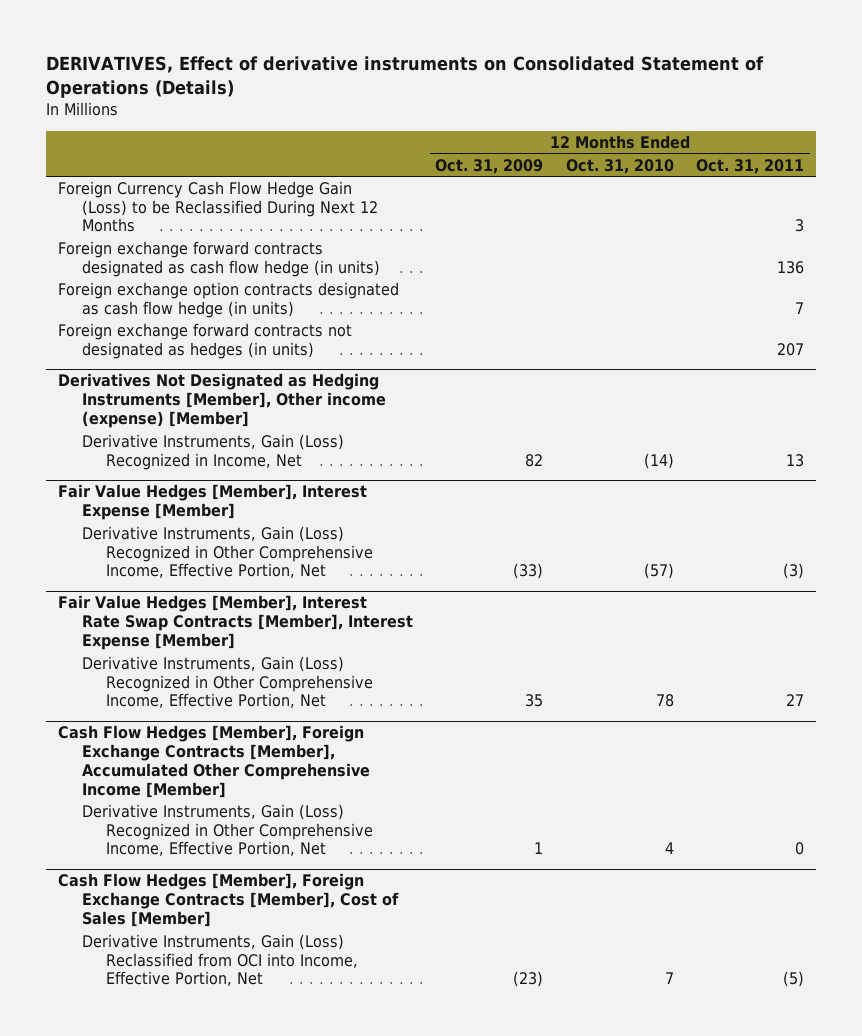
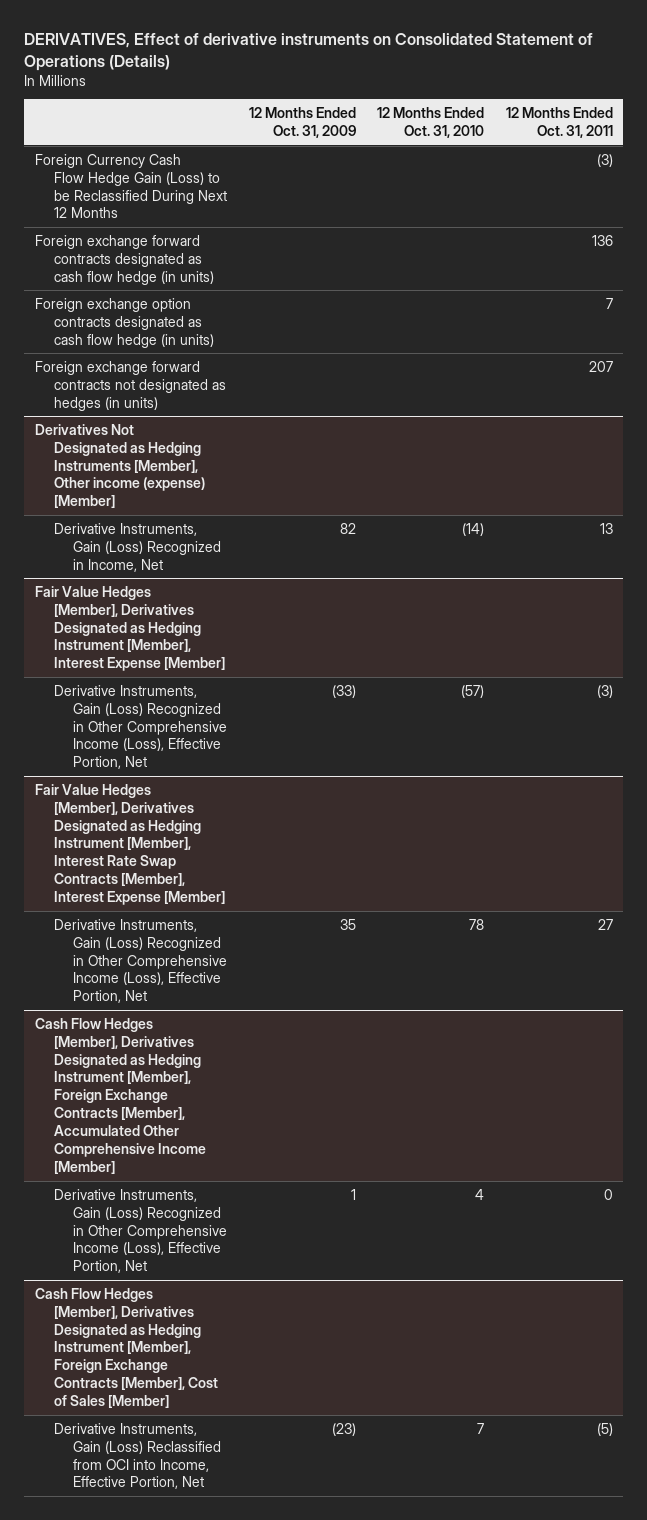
- Foreign Currency Cash Flow Hedge Gain (Loss) to be Reclassified During Next 12 Months | | | 3
+ Foreign Currency Cash Flow Hedge Gain (Loss) to be Reclassified During Next 12 Months | | | (3)
- Fair Value Hedges [Member], Interest Expense [Member]
- Derivative Instruments, Gain (Loss) Recognized in Other Comprehensive Income, Effective Portion, Net | (33) | (57) | (3)
- Fair Value Hedges [Member], Interest Rate Swap Contracts [Member], Interest Expense [Member]
- Derivative Instruments, Gain (Loss) Recognized in Other Comprehensive Income, Effective Portion, Net | 35 | 78 | 27
- Cash Flow Hedges [Member], Foreign Exchange Contracts [Member], Accumulated Other Comprehensive Income [Member]
- Derivative Instruments, Gain (Loss) Recognized in Other Comprehensive Income, Effective Portion, Net | 1 | 4 | 0
- Cash Flow Hedges [Member], Foreign Exchange Contracts [Member], Cost of Sales [Member]
+ Fair Value Hedges [Member], Derivatives Designated as Hedging Instrument [Member], Interest Expense [Member]
+ Derivative Instruments, Gain (Loss) Recognized in Other Comprehensive Income (Loss), Effective Portion, Net | (33) | (57) | (3)
+ Fair Value Hedges [Member], Derivatives Designated as Hedging Instrument [Member], Interest Rate Swap Contracts [Member], Interest Expense [Member]
+ Derivative Instruments, Gain (Loss) Recognized in Other Comprehensive Income (Loss), Effective Portion, Net | 35 | 78 | 27
+ Cash Flow Hedges [Member], Derivatives Designated as Hedging Instrument [Member], Foreign Exchange Contracts [Member], Accumulated Other Comprehensive Income [Member]
+ Derivative Instruments, Gain (Loss) Recognized in Other Comprehensive Income (Loss), Effective Portion, Net | 1 | 4 | 0
+ Cash Flow Hedges [Member], Derivatives Designated as Hedging Instrument [Member], Foreign Exchange Contracts [Member], Cost of Sales [Member]

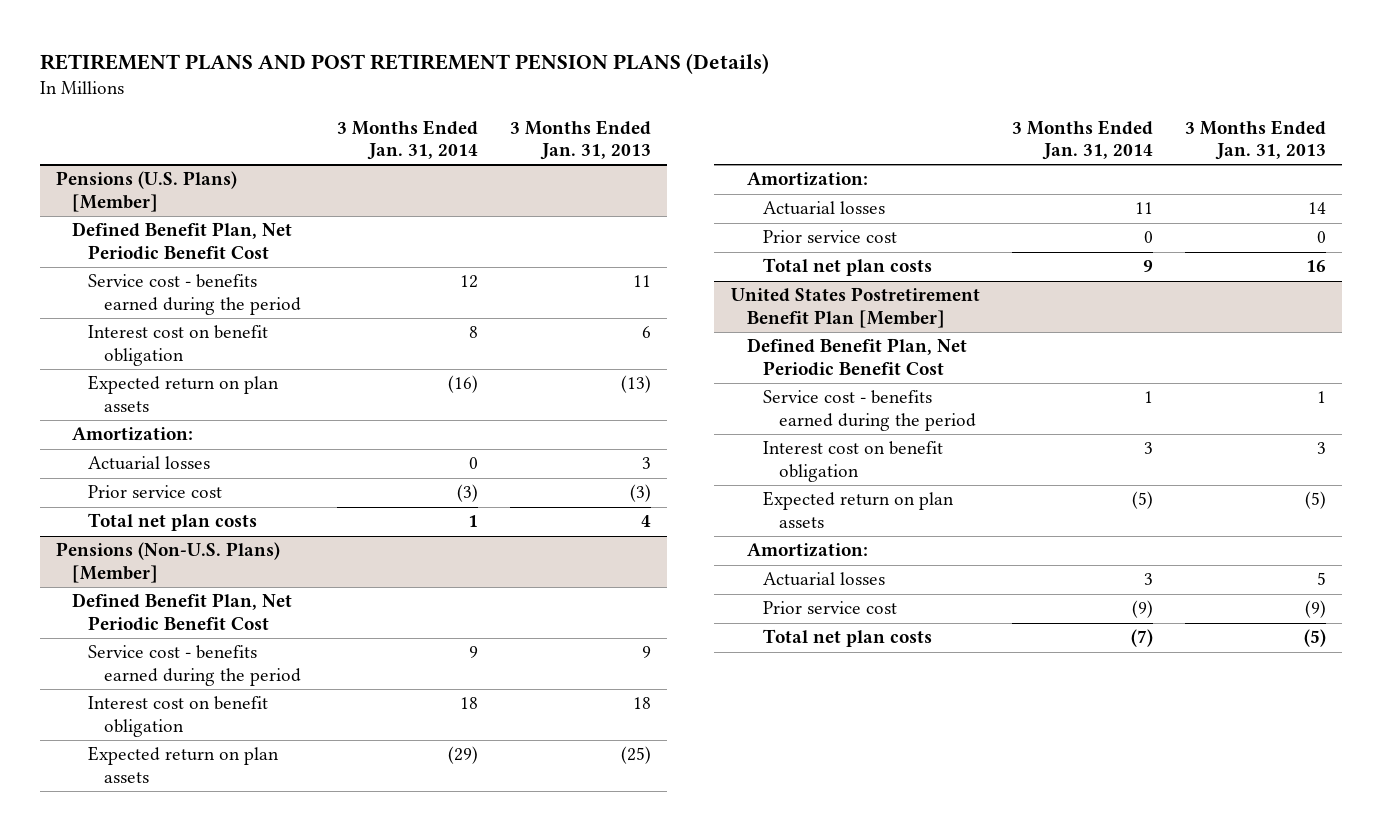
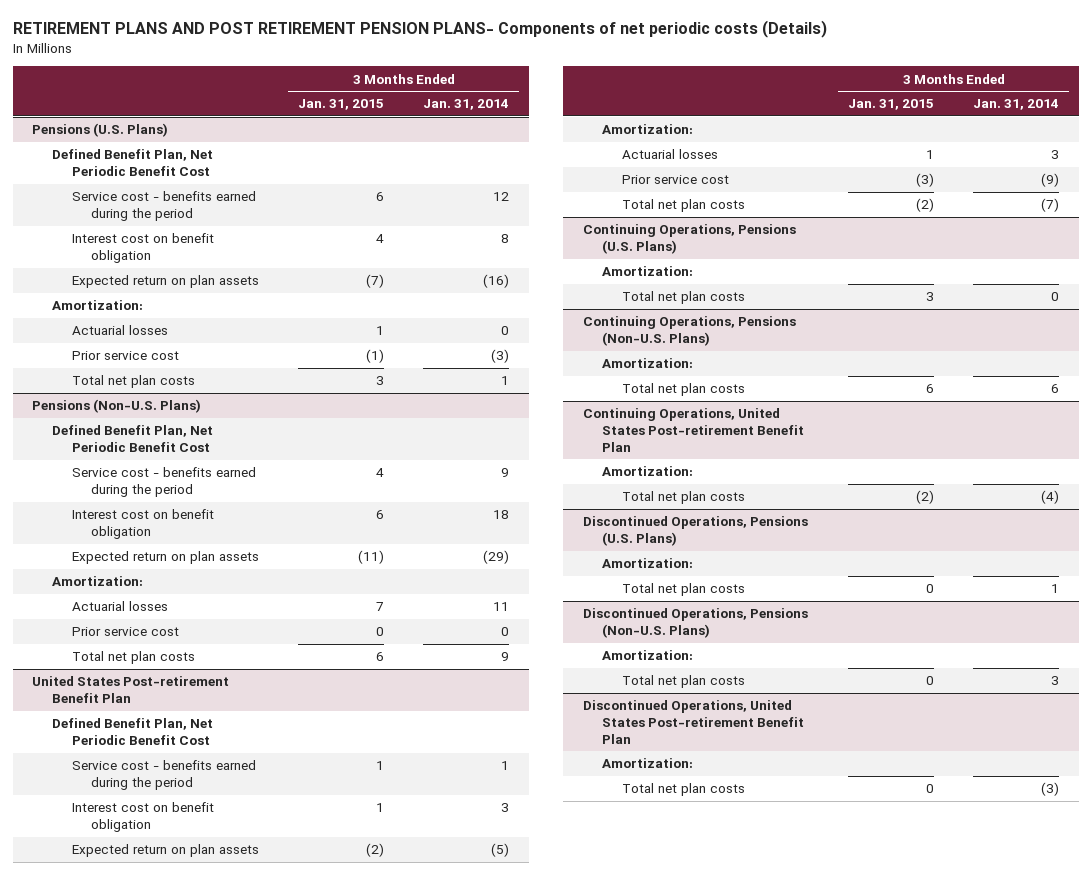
- RETIREMENT PLANS AND POST RETIREMENT PENSION PLANS (Details)
+ RETIREMENT PLANS AND POST RETIREMENT PENSION PLANS- Components of net periodic costs (Details)
- | 3 Months Ended Jan. 31, 2014 | 3 Months Ended Jan. 31, 2013
+ | 3 Months Ended Jan. 31, 2015 | 3 Months Ended Jan. 31, 2014
- Pensions (U.S. Plans) [Member]
+ Pensions (U.S. Plans)
- Pensions (Non-U.S. Plans) [Member]
+ Pensions (Non-U.S. Plans)
- United States Postretirement Benefit Plan [Member]
+ United States Post-retirement Benefit Plan
+ Continuing Operations, Pensions (U.S. Plans)
+ Amortization:
+ Total net plan costs | 3 | 0
+ Continuing Operations, Pensions (Non-U.S. Plans)
+ Amortization:
+ Total net plan costs | 6 | 6
+ Continuing Operations, United States Post-retirement Benefit Plan
+ Amortization:
+ Total net plan costs | (2) | (4)
+ Discontinued Operations, Pensions (U.S. Plans)
+ Amortization:
+ Total net plan costs | 0 | 1
+ Discontinued Operations, Pensions (Non-U.S. Plans)
+ Amortization:
+ Total net plan costs | 0 | 3
+ Discontinued Operations, United States Post-retirement Benefit Plan
+ Amortization:
+ Total net plan costs | 0 | (3)

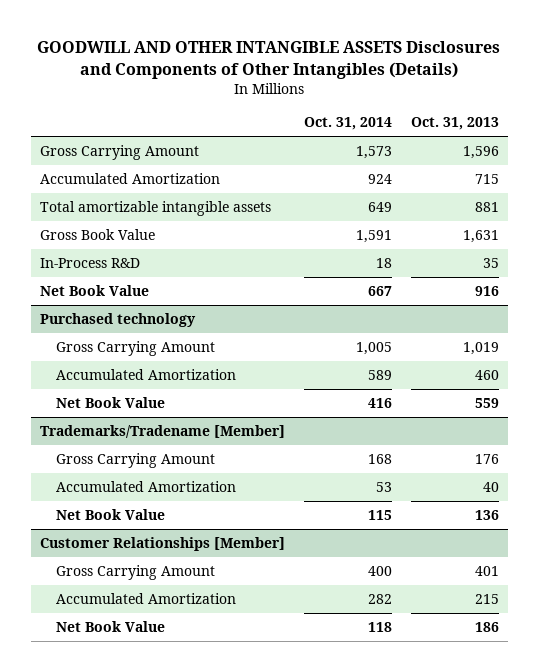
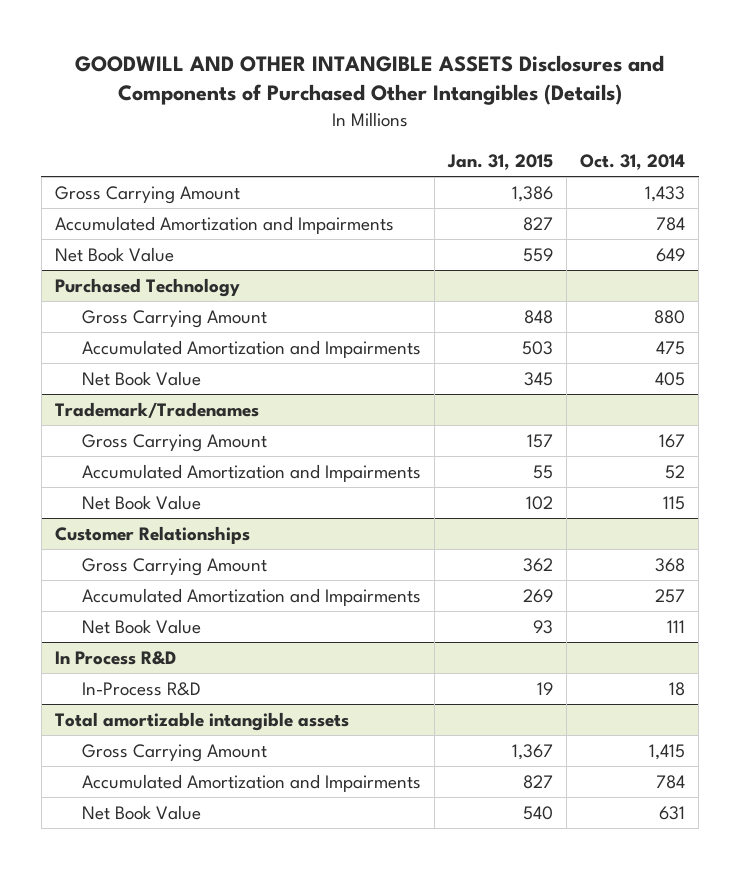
- GOODWILL AND OTHER INTANGIBLE ASSETS Disclosures and Components of Other Intangibles (Details)
+ GOODWILL AND OTHER INTANGIBLE ASSETS Disclosures and Components of Purchased Other Intangibles (Details)
- | Oct. 31, 2014 | Oct. 31, 2013
+ | Jan. 31, 2015 | Oct. 31, 2014
- Gross Carrying Amount | 1,573 | 1,596
- Accumulated Amortization | 924 | 715
- Total amortizable intangible assets | 649 | 881
- Gross Book Value | 1,591 | 1,631
- In-Process R&D | 18 | 35
- Net Book Value | 667 | 916
- Purchased technology
- Gross Carrying Amount | 1,005 | 1,019
- Accumulated Amortization | 589 | 460
- Net Book Value | 416 | 559
- Trademarks/Tradename [Member]
- Gross Carrying Amount | 168 | 176
- Accumulated Amortization | 53 | 40
+ Gross Carrying Amount | 1,386 | 1,433
+ Accumulated Amortization and Impairments | 827 | 784
+ Net Book Value | 559 | 649
+ Purchased Technology
+ Gross Carrying Amount | 848 | 880
+ Accumulated Amortization and Impairments | 503 | 475
+ Net Book Value | 345 | 405
+ Trademark/Tradenames
+ Gross Carrying Amount | 157 | 167
+ Accumulated Amortization and Impairments | 55 | 52
- Customer Relationships [Member]
- Gross Carrying Amount | 400 | 401
- Accumulated Amortization | 282 | 215
- Net Book Value | 118 | 186
+ Customer Relationships
+ Gross Carrying Amount | 362 | 368
+ Accumulated Amortization and Impairments | 269 | 257
+ Net Book Value | 93 | 111
+ In Process R&D
+ In-Process R&D | 19 | 18
+ Total amortizable intangible assets
+ Gross Carrying Amount | 1,367 | 1,415
+ Accumulated Amortization and Impairments | 827 | 784
+ Net Book Value | 540 | 631

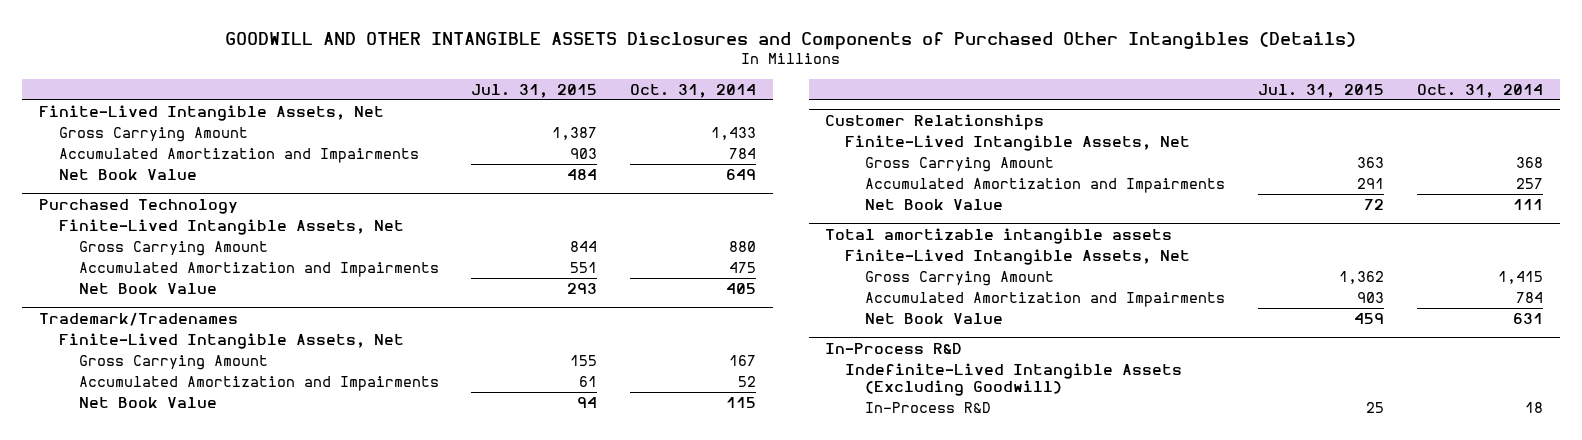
- | Jan. 31, 2015 | Oct. 31, 2014
+ | Jul. 31, 2015 | Oct. 31, 2014
+ Finite-Lived Intangible Assets, Net
@ Purchased Technology
+ Finite-Lived Intangible Assets, Net
@ Trademark/Tradenames
+ Finite-Lived Intangible Assets, Net
@ Customer Relationships
+ Finite-Lived Intangible Assets, Net
- In Process R&D
- In-Process R&D | 19 | 18
@ Total amortizable intangible assets
+ Finite-Lived Intangible Assets, Net
+ In-Process R&D
+ Indefinite-Lived Intangible Assets (Excluding Goodwill)
+ In-Process R&D | 25 | 18

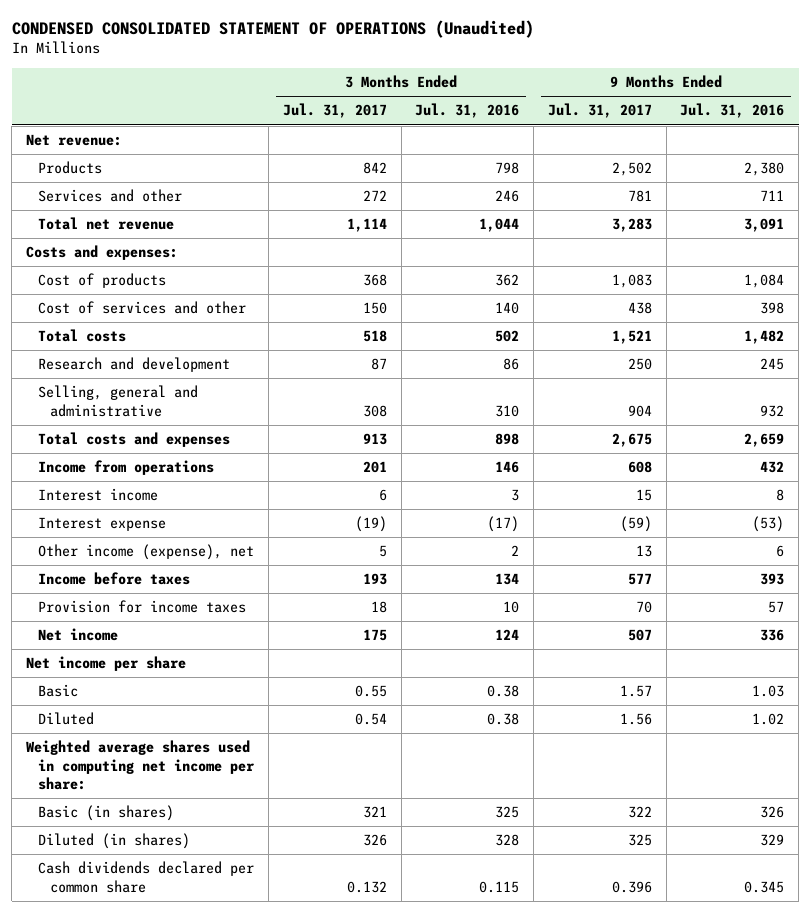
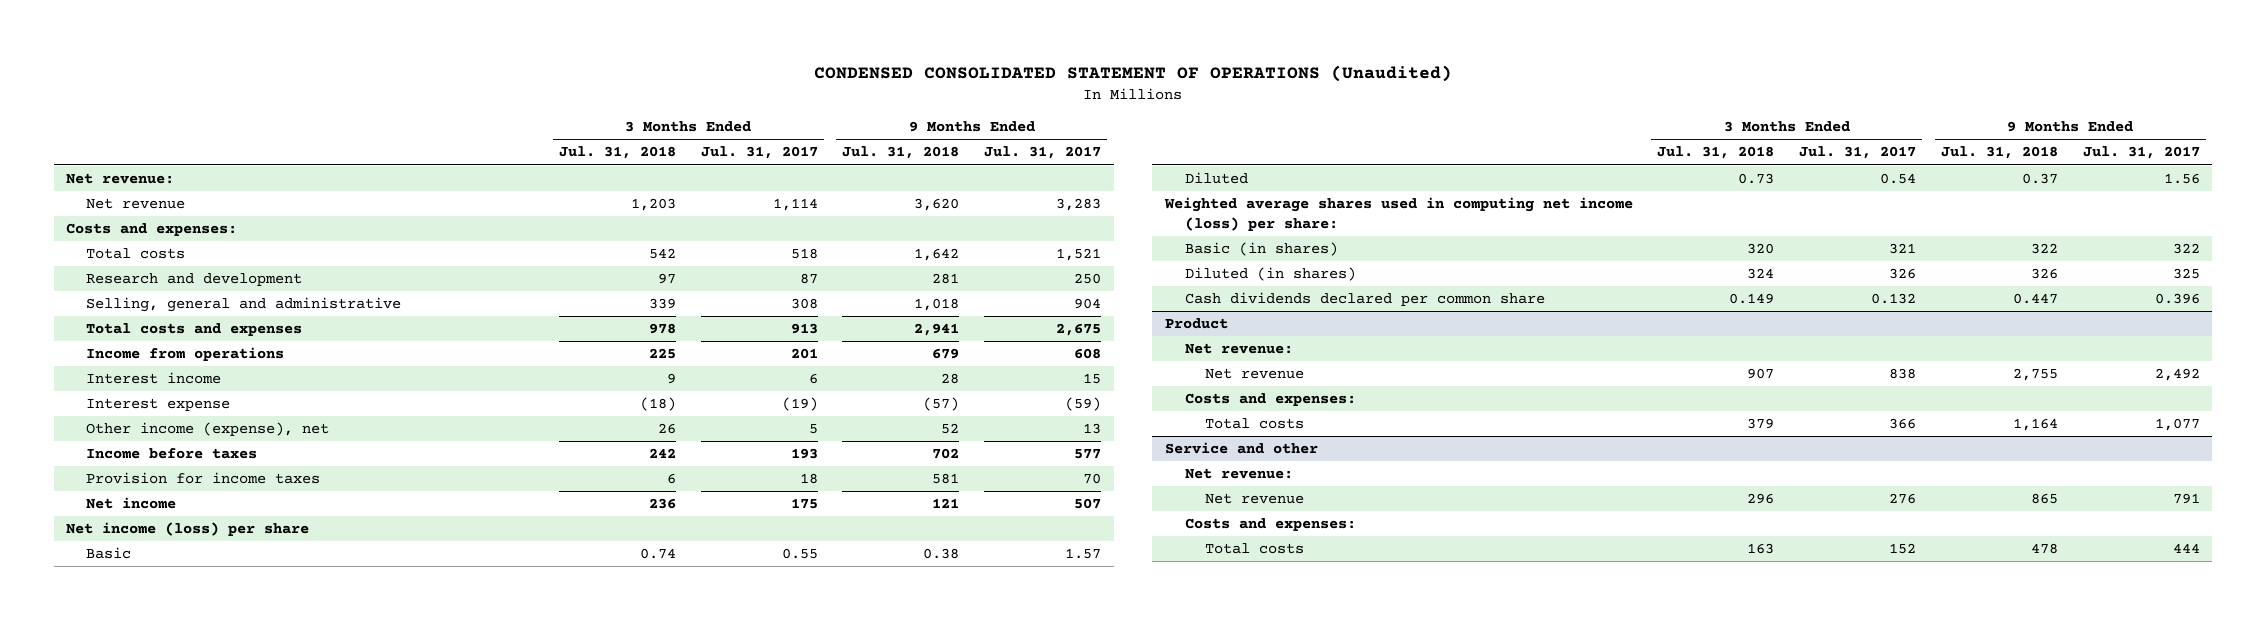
- | 3 Months Ended Jul. 31, 2017 | 3 Months Ended Jul. 31, 2016 | 9 Months Ended Jul. 31, 2017 | 9 Months Ended Jul. 31, 2016
+ | 3 Months Ended Jul. 31, 2018 | 3 Months Ended Jul. 31, 2017 | 9 Months Ended Jul. 31, 2018 | 9 Months Ended Jul. 31, 2017
- Products | 842 | 798 | 2,502 | 2,380
- Services and other | 272 | 246 | 781 | 711
- Total net revenue | 1,114 | 1,044 | 3,283 | 3,091
+ Net revenue | 1,203 | 1,114 | 3,620 | 3,283
- Cost of products | 368 | 362 | 1,083 | 1,084
- Cost of services and other | 150 | 140 | 438 | 398
- Net income per share
+ Net income (loss) per share
- Weighted average shares used in computing net income per share:
+ Weighted average shares used in computing net income (loss) per share:
+ Product
+ Net revenue:
+ Net revenue | 907 | 838 | 2,755 | 2,492
+ Costs and expenses:
+ Total costs | 379 | 366 | 1,164 | 1,077
+ Service and other
+ Net revenue:
+ Net revenue | 296 | 276 | 865 | 791
+ Costs and expenses:
+ Total costs | 163 | 152 | 478 | 444

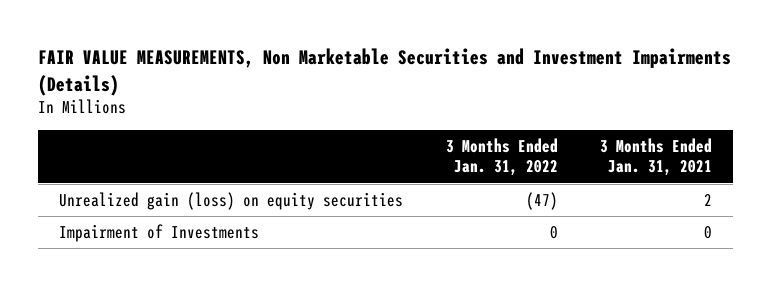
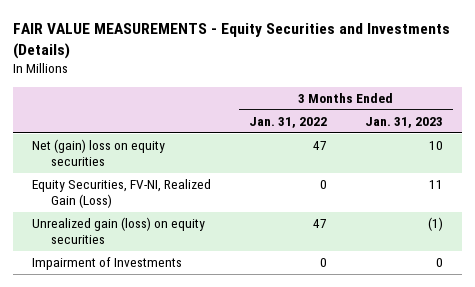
- FAIR VALUE MEASUREMENTS, Non Marketable Securities and Investment Impairments (Details)
+ FAIR VALUE MEASUREMENTS - Equity Securities and Investments (Details)
- | 3 Months Ended Jan. 31, 2022 | 3 Months Ended Jan. 31, 2021
+ | 3 Months Ended Jan. 31, 2022 | 3 Months Ended Jan. 31, 2023
- Unrealized gain (loss) on equity securities | (47) | 2
+ Net (gain) loss on equity securities | 47 | 10
+ Equity Securities, FV-NI, Realized Gain (Loss) | 0 | 11
+ Unrealized gain (loss) on equity securities | 47 | (1)

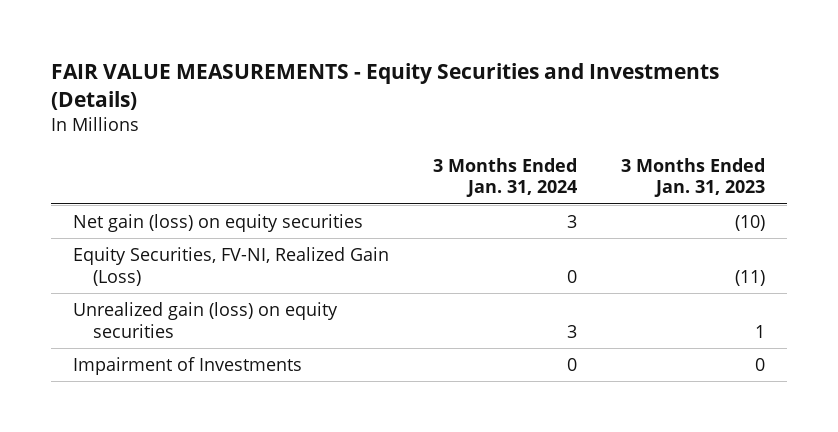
- | 3 Months Ended Jan. 31, 2022 | 3 Months Ended Jan. 31, 2023
+ | 3 Months Ended Jan. 31, 2024 | 3 Months Ended Jan. 31, 2023
- Net (gain) loss on equity securities | 47 | 10
- Equity Securities, FV-NI, Realized Gain (Loss) | 0 | 11
- Unrealized gain (loss) on equity securities | 47 | (1)
+ Net gain (loss) on equity securities | 3 | (10)
+ Equity Securities, FV-NI, Realized Gain (Loss) | 0 | (11)
+ Unrealized gain (loss) on equity securities | 3 | 1

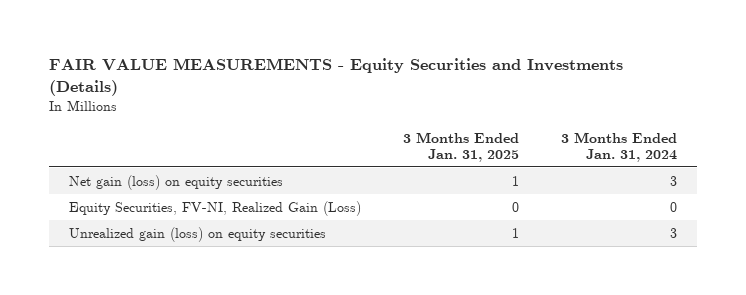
- | 3 Months Ended Jan. 31, 2024 | 3 Months Ended Jan. 31, 2023
+ | 3 Months Ended Jan. 31, 2025 | 3 Months Ended Jan. 31, 2024
- Impairment of Investments | 0 | 0

